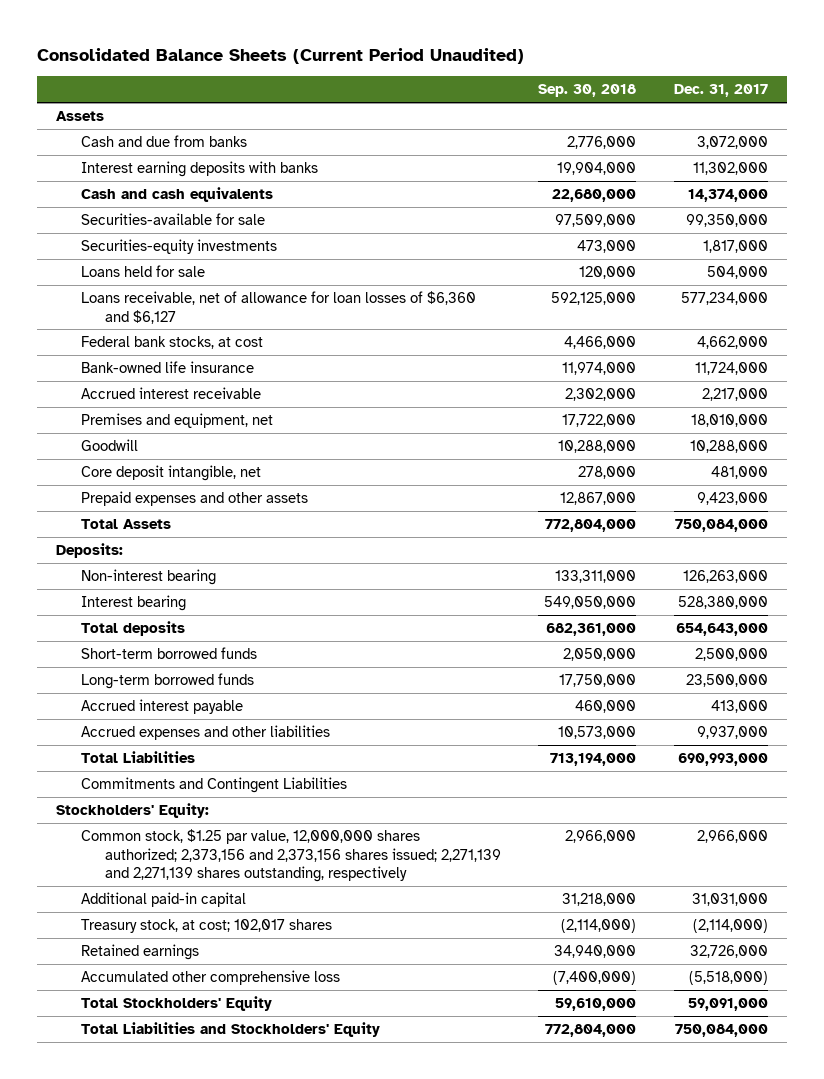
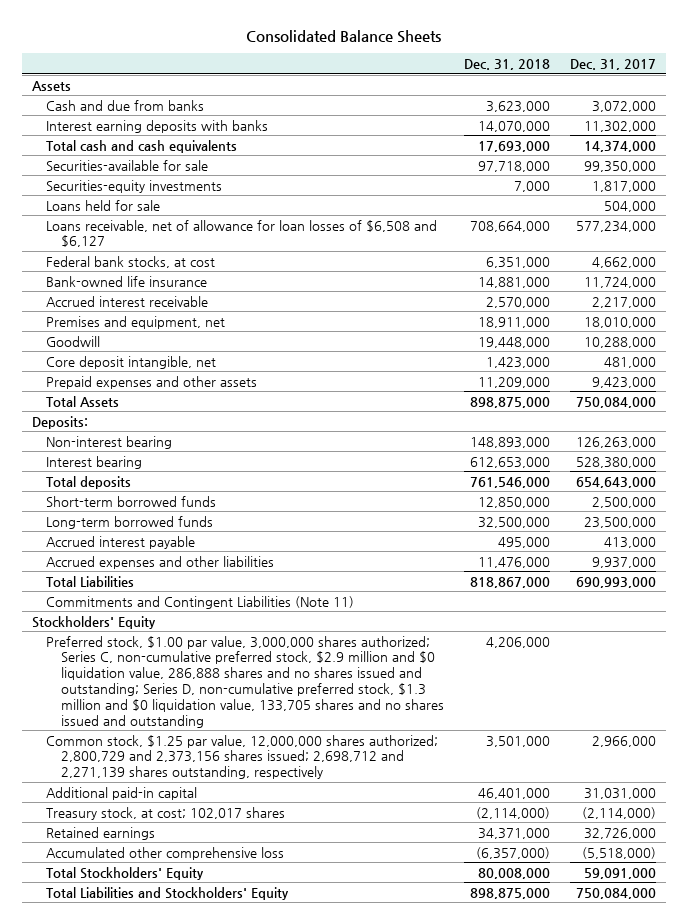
- Consolidated Balance Sheets (Current Period Unaudited)
+ Consolidated Balance Sheets
- | Sep. 30, 2018 | Dec. 31, 2017
+ | Dec. 31, 2018 | Dec. 31, 2017
- Cash and cash equivalents | 22,680,000 | 14,374,000
+ Total cash and cash equivalents | 17,693,000 | 14,374,000
- Loans receivable, net of allowance for loan losses of $6,360 and $6,127 | 592,125,000 | 577,234,000
+ Loans receivable, net of allowance for loan losses of $6,508 and $6,127 | 708,664,000 | 577,234,000
- Commitments and Contingent Liabilities
- Stockholders' Equity:
- Common stock, $1.25 par value, 12,000,000 shares authorized; 2,373,156 and 2,373,156 shares issued; 2,271,139 and 2,271,139 shares outstanding, respectively | 2,966,000 | 2,966,000
+ Commitments and Contingent Liabilities (Note 11)
+ Stockholders' Equity
+ Preferred stock, $1.00 par value, 3,000,000 shares authorized; Series C, non-cumulative preferred stock, $2.9 million and $0 liquidation value, 286,888 shares and no shares issued and outstanding; Series D, non-cumulative preferred stock, $1.3 million and $0 liquidation value, 133,705 shares and no shares issued and outstanding | 4,206,000 |
+ Common stock, $1.25 par value, 12,000,000 shares authorized; 2,800,729 and 2,373,156 shares issued; 2,698,712 and 2,271,139 shares outstanding, respectively | 3,501,000 | 2,966,000

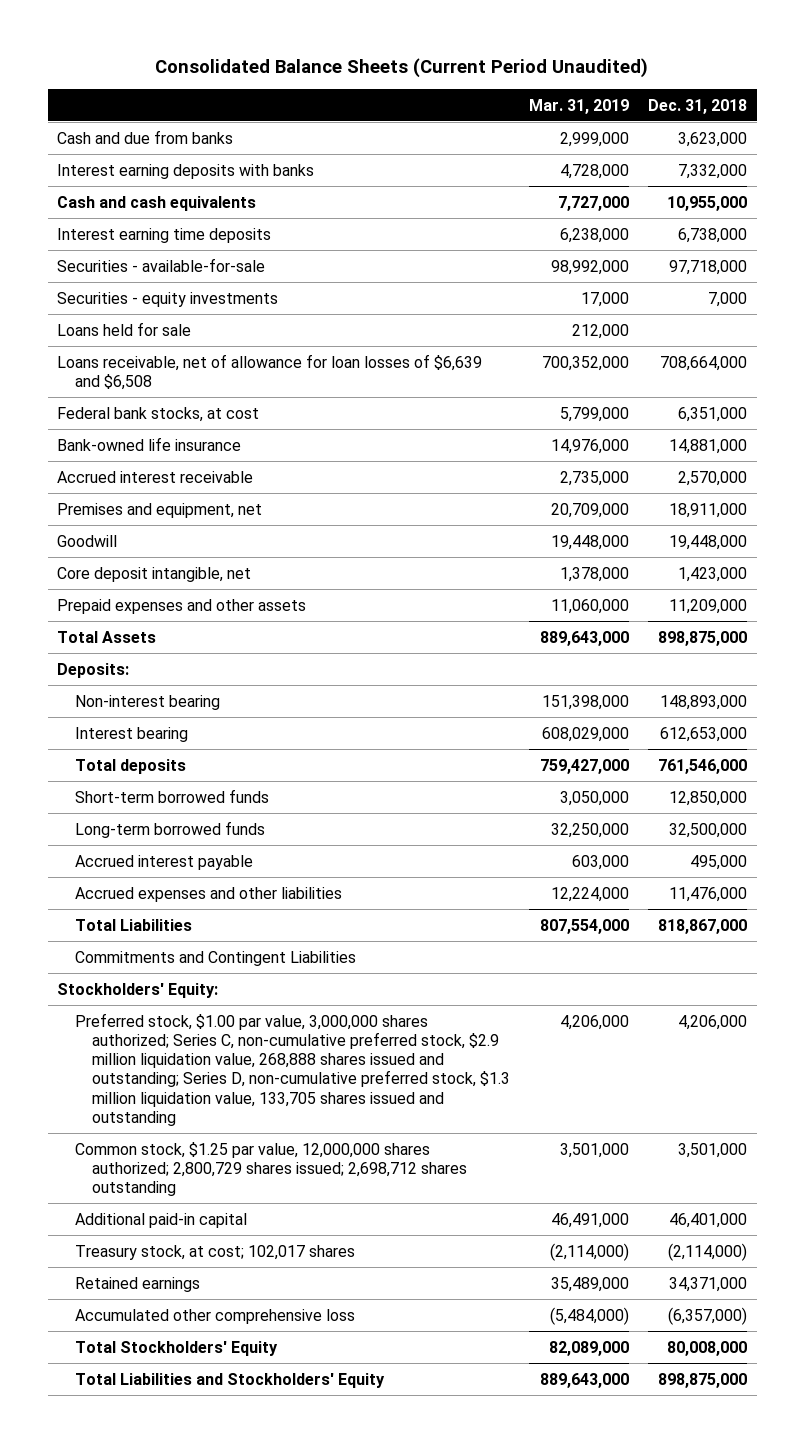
- Consolidated Balance Sheets
+ Consolidated Balance Sheets (Current Period Unaudited)
- | Dec. 31, 2018 | Dec. 31, 2017
+ | Mar. 31, 2019 | Dec. 31, 2018
- Assets
- Interest earning deposits with banks | 14,070,000 | 11,302,000
- Total cash and cash equivalents | 17,693,000 | 14,374,000
- Securities-available for sale | 97,718,000 | 99,350,000
- Securities-equity investments | 7,000 | 1,817,000
+ Interest earning deposits with banks | 4,728,000 | 7,332,000
+ Cash and cash equivalents | 7,727,000 | 10,955,000
+ Interest earning time deposits | 6,238,000 | 6,738,000
+ Securities - available-for-sale | 98,992,000 | 97,718,000
+ Securities - equity investments | 17,000 | 7,000
- Loans receivable, net of allowance for loan losses of $6,508 and $6,127 | 708,664,000 | 577,234,000
+ Loans receivable, net of allowance for loan losses of $6,639 and $6,508 | 700,352,000 | 708,664,000
- Commitments and Contingent Liabilities (Note 11)
- Stockholders' Equity
- Preferred stock, $1.00 par value, 3,000,000 shares authorized; Series C, non-cumulative preferred stock, $2.9 million and $0 liquidation value, 286,888 shares and no shares issued and outstanding; Series D, non-cumulative preferred stock, $1.3 million and $0 liquidation value, 133,705 shares and no shares issued and outstanding | 4,206,000 |
- Common stock, $1.25 par value, 12,000,000 shares authorized; 2,800,729 and 2,373,156 shares issued; 2,698,712 and 2,271,139 shares outstanding, respectively | 3,501,000 | 2,966,000
+ Commitments and Contingent Liabilities
+ Stockholders' Equity:
+ Preferred stock, $1.00 par value, 3,000,000 shares authorized; Series C, non-cumulative preferred stock, $2.9 million liquidation value, 268,888 shares issued and outstanding; Series D, non-cumulative preferred stock, $1.3 million liquidation value, 133,705 shares issued and outstanding | 4,206,000 | 4,206,000
+ Common stock, $1.25 par value, 12,000,000 shares authorized; 2,800,729 shares issued; 2,698,712 shares outstanding | 3,501,000 | 3,501,000

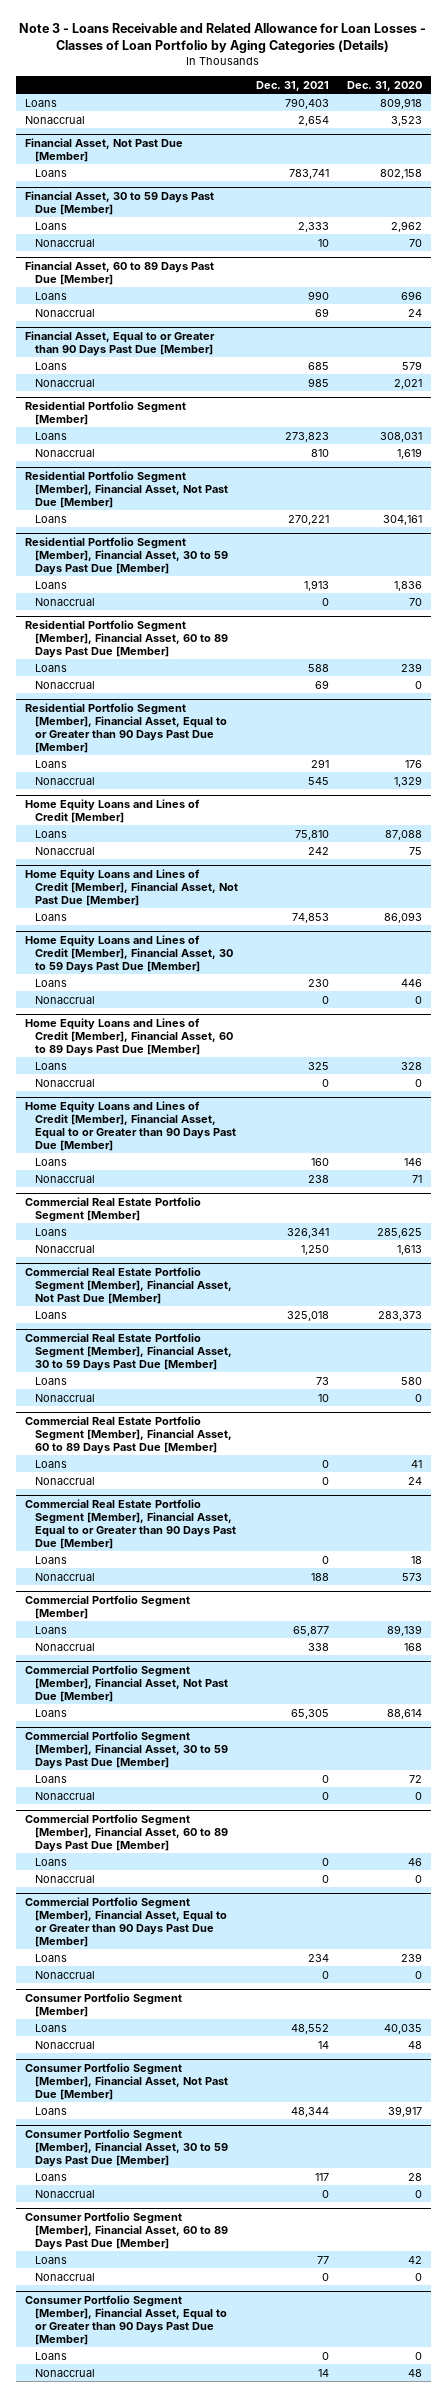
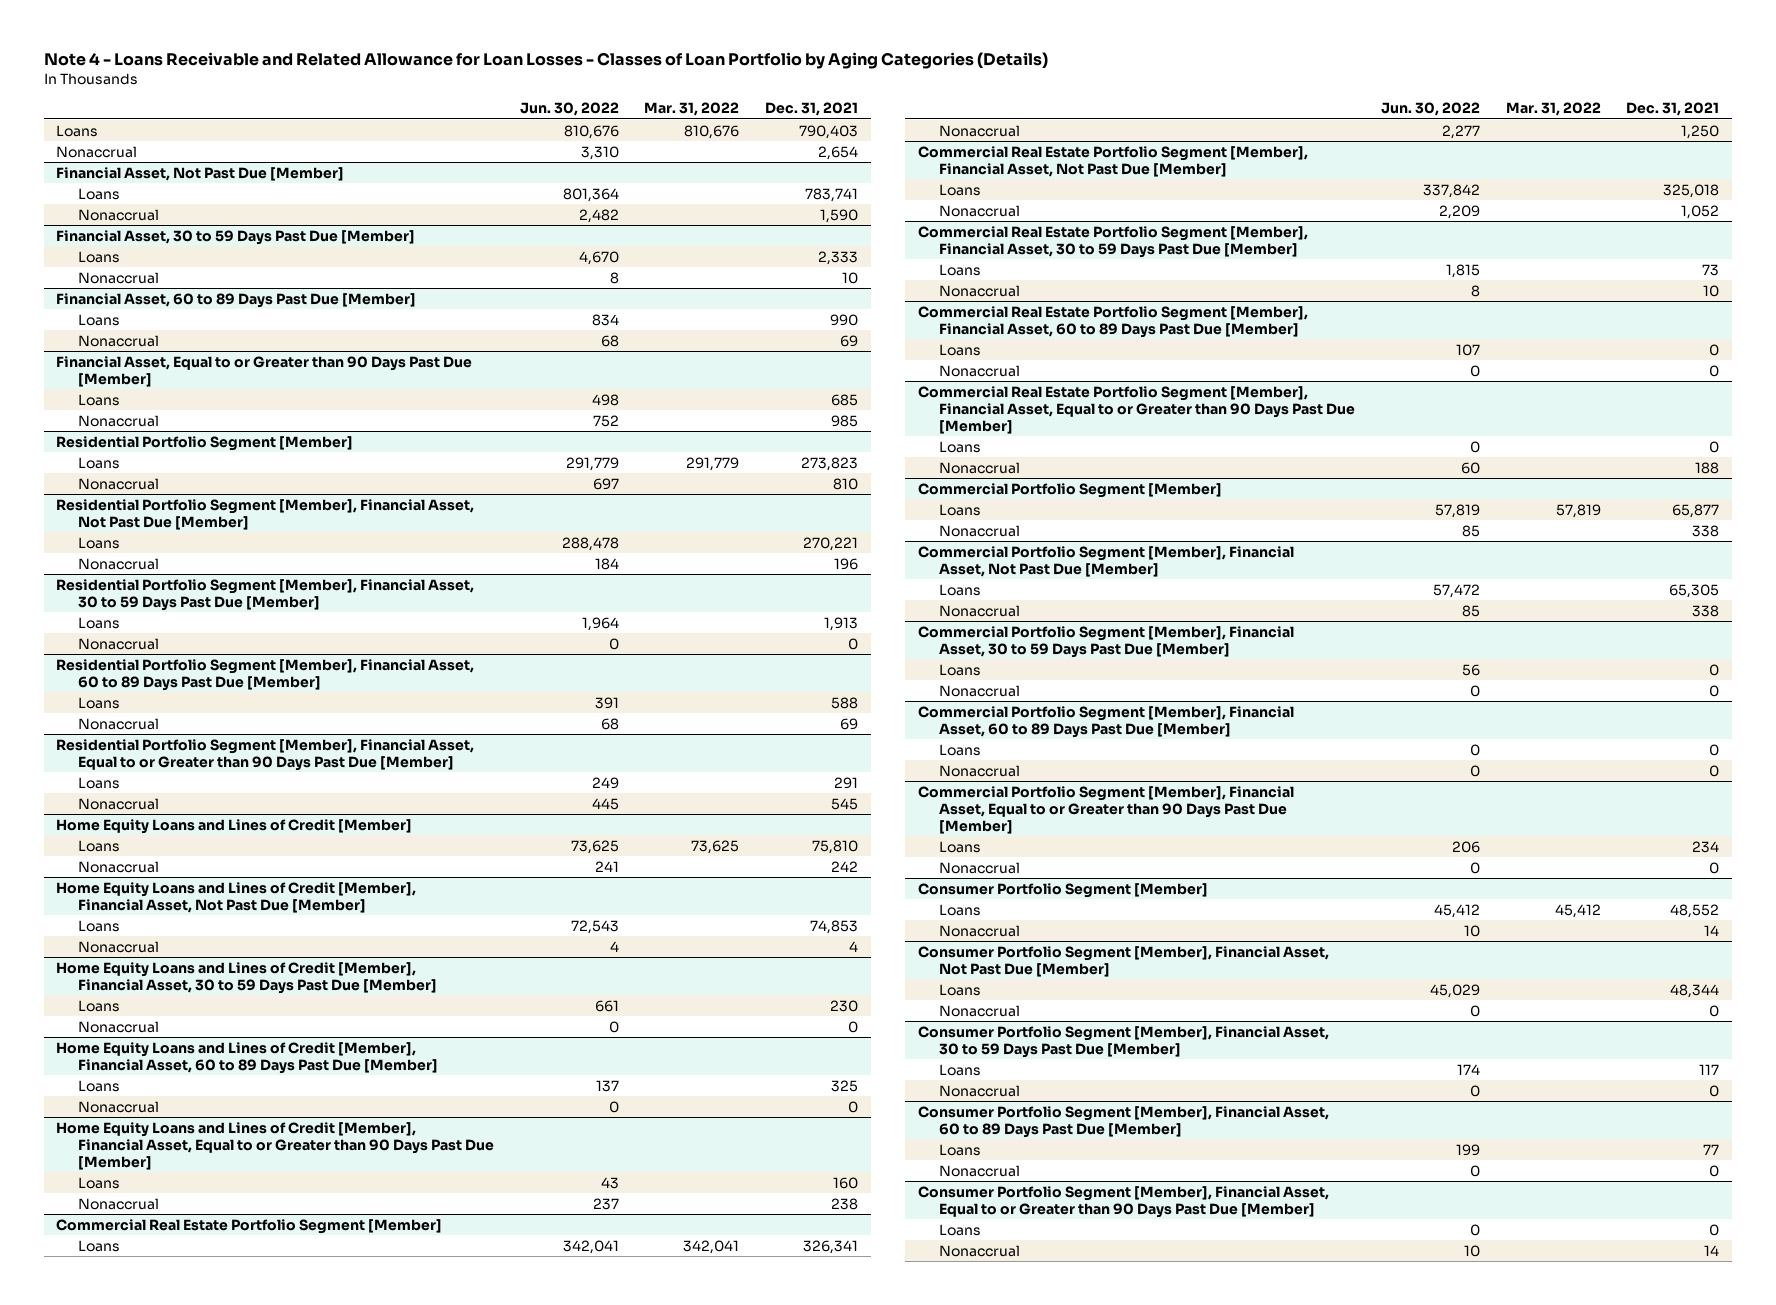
- Note 3 - Loans Receivable and Related Allowance for Loan Losses - Classes of Loan Portfolio by Aging Categories (Details)
+ Note 4 - Loans Receivable and Related Allowance for Loan Losses - Classes of Loan Portfolio by Aging Categories (Details)
- | Dec. 31, 2021 | Dec. 31, 2020
+ | Jun. 30, 2022 | Mar. 31, 2022 | Dec. 31, 2021
@ Financial Asset, Not Past Due [Member]
+ Nonaccrual | 2,482 | | 1,590
@ Residential Portfolio Segment [Member], Financial Asset, Not Past Due [Member]
+ Nonaccrual | 184 | | 196
@ Home Equity Loans and Lines of Credit [Member], Financial Asset, Not Past Due [Member]
+ Nonaccrual | 4 | | 4
@ Commercial Real Estate Portfolio Segment [Member], Financial Asset, Not Past Due [Member]
+ Nonaccrual | 2,209 | | 1,052
@ Commercial Portfolio Segment [Member], Financial Asset, Not Past Due [Member]
+ Nonaccrual | 85 | | 338
@ Consumer Portfolio Segment [Member], Financial Asset, Not Past Due [Member]
+ Nonaccrual | 0 | | 0

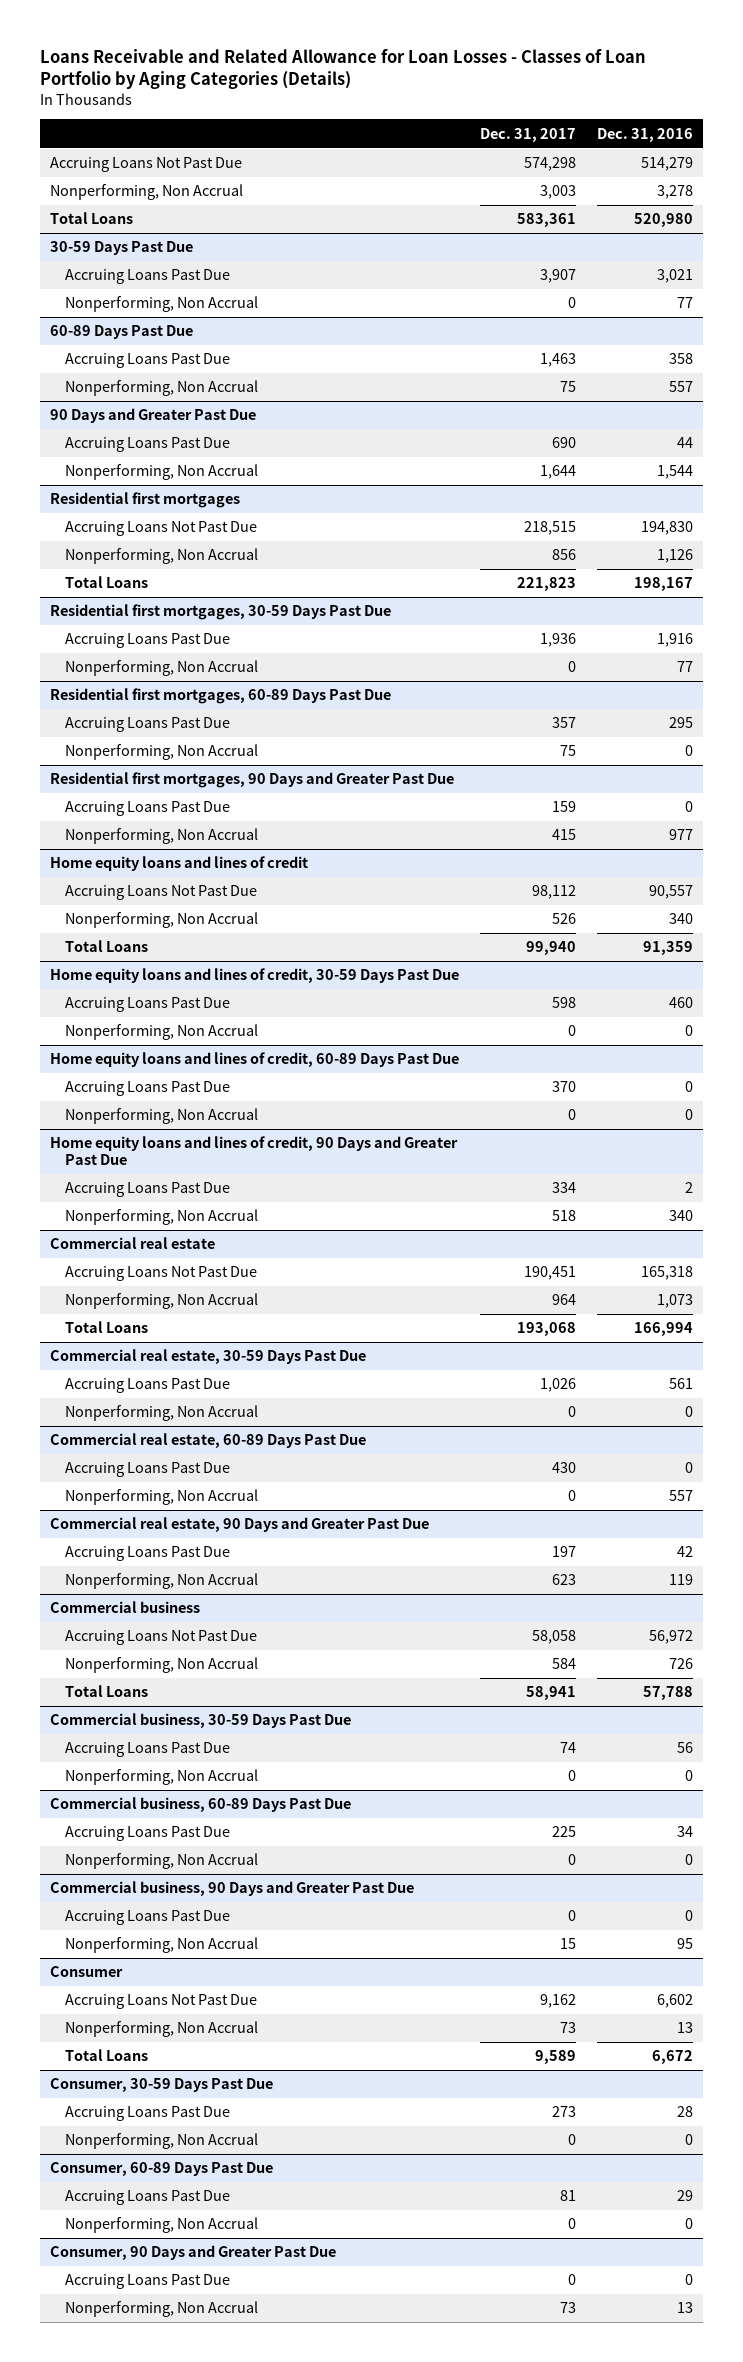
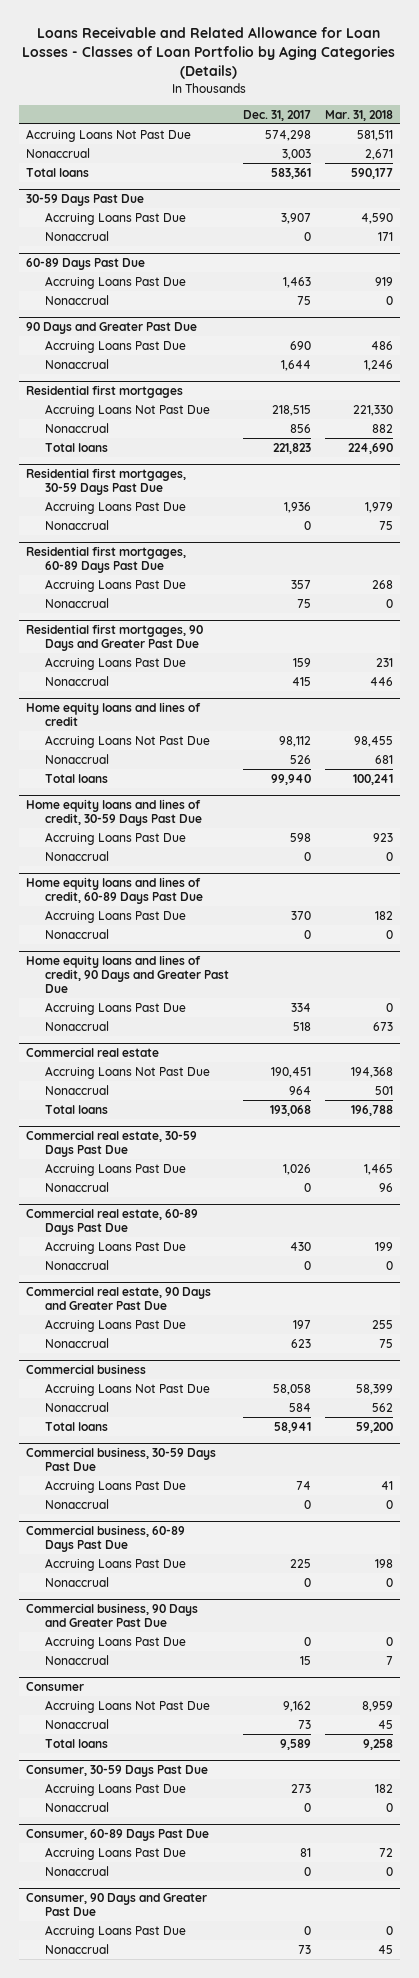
- | Dec. 31, 2017 | Dec. 31, 2016
+ | Dec. 31, 2017 | Mar. 31, 2018
- Nonperforming, Non Accrual | 3,003 | 3,278
- Total Loans | 583,361 | 520,980
+ Nonaccrual | 3,003 | 2,671
+ Total loans | 583,361 | 590,177
@ 30-59 Days Past Due
- Nonperforming, Non Accrual | 0 | 77
+ Nonaccrual | 0 | 171
@ 60-89 Days Past Due
- Nonperforming, Non Accrual | 75 | 557
+ Nonaccrual | 75 | 0
@ 90 Days and Greater Past Due
- Nonperforming, Non Accrual | 1,644 | 1,544
+ Nonaccrual | 1,644 | 1,246
@ Residential first mortgages
- Nonperforming, Non Accrual | 856 | 1,126
- Total Loans | 221,823 | 198,167
+ Nonaccrual | 856 | 882
+ Total loans | 221,823 | 224,690
@ Residential first mortgages, 30-59 Days Past Due
- Nonperforming, Non Accrual | 0 | 77
+ Nonaccrual | 0 | 75
@ Residential first mortgages, 60-89 Days Past Due
- Nonperforming, Non Accrual | 75 | 0
+ Nonaccrual | 75 | 0
@ Residential first mortgages, 90 Days and Greater Past Due
- Nonperforming, Non Accrual | 415 | 977
+ Nonaccrual | 415 | 446
@ Home equity loans and lines of credit
- Nonperforming, Non Accrual | 526 | 340
- Total Loans | 99,940 | 91,359
+ Nonaccrual | 526 | 681
+ Total loans | 99,940 | 100,241
@ Home equity loans and lines of credit, 30-59 Days Past Due
- Nonperforming, Non Accrual | 0 | 0
+ Nonaccrual | 0 | 0
@ Home equity loans and lines of credit, 60-89 Days Past Due
- Nonperforming, Non Accrual | 0 | 0
+ Nonaccrual | 0 | 0
@ Home equity loans and lines of credit, 90 Days and Greater Past Due
- Nonperforming, Non Accrual | 518 | 340
+ Nonaccrual | 518 | 673
@ Commercial real estate
- Nonperforming, Non Accrual | 964 | 1,073
- Total Loans | 193,068 | 166,994
+ Nonaccrual | 964 | 501
+ Total loans | 193,068 | 196,788
@ Commercial real estate, 30-59 Days Past Due
- Nonperforming, Non Accrual | 0 | 0
+ Nonaccrual | 0 | 96
@ Commercial real estate, 60-89 Days Past Due
- Nonperforming, Non Accrual | 0 | 557
+ Nonaccrual | 0 | 0
@ Commercial real estate, 90 Days and Greater Past Due
- Nonperforming, Non Accrual | 623 | 119
+ Nonaccrual | 623 | 75
@ Commercial business
- Nonperforming, Non Accrual | 584 | 726
- Total Loans | 58,941 | 57,788
+ Nonaccrual | 584 | 562
+ Total loans | 58,941 | 59,200
@ Commercial business, 30-59 Days Past Due
- Nonperforming, Non Accrual | 0 | 0
+ Nonaccrual | 0 | 0
@ Commercial business, 60-89 Days Past Due
- Nonperforming, Non Accrual | 0 | 0
+ Nonaccrual | 0 | 0
@ Commercial business, 90 Days and Greater Past Due
- Nonperforming, Non Accrual | 15 | 95
+ Nonaccrual | 15 | 7
@ Consumer
- Nonperforming, Non Accrual | 73 | 13
- Total Loans | 9,589 | 6,672
+ Nonaccrual | 73 | 45
+ Total loans | 9,589 | 9,258
@ Consumer, 30-59 Days Past Due
- Nonperforming, Non Accrual | 0 | 0
+ Nonaccrual | 0 | 0
@ Consumer, 60-89 Days Past Due
- Nonperforming, Non Accrual | 0 | 0
+ Nonaccrual | 0 | 0
@ Consumer, 90 Days and Greater Past Due
- Nonperforming, Non Accrual | 73 | 13
+ Nonaccrual | 73 | 45

